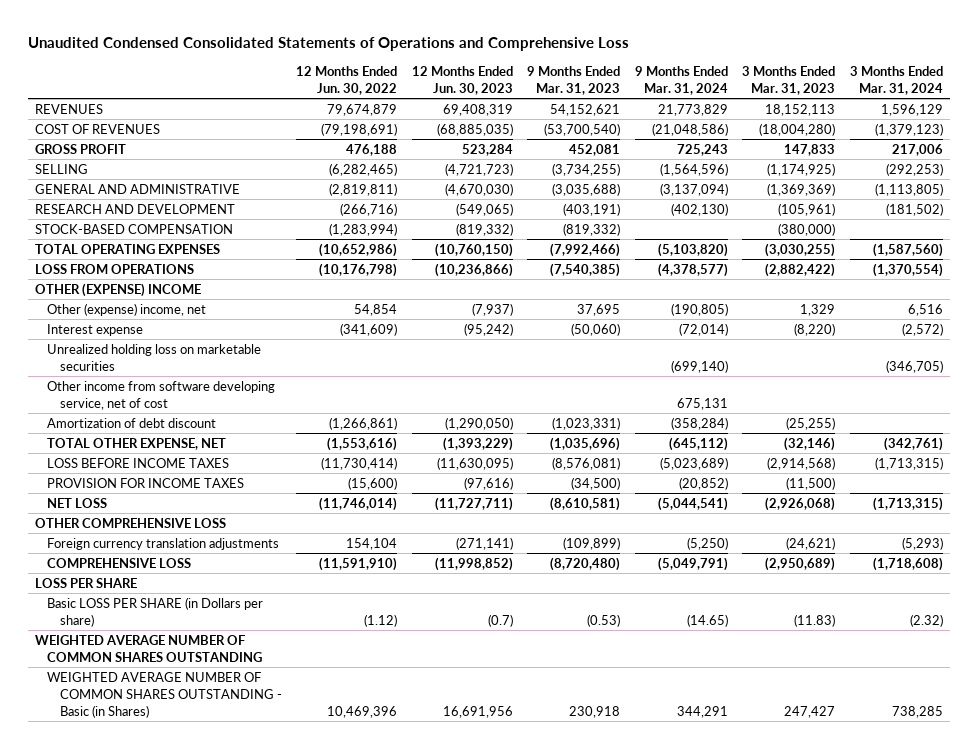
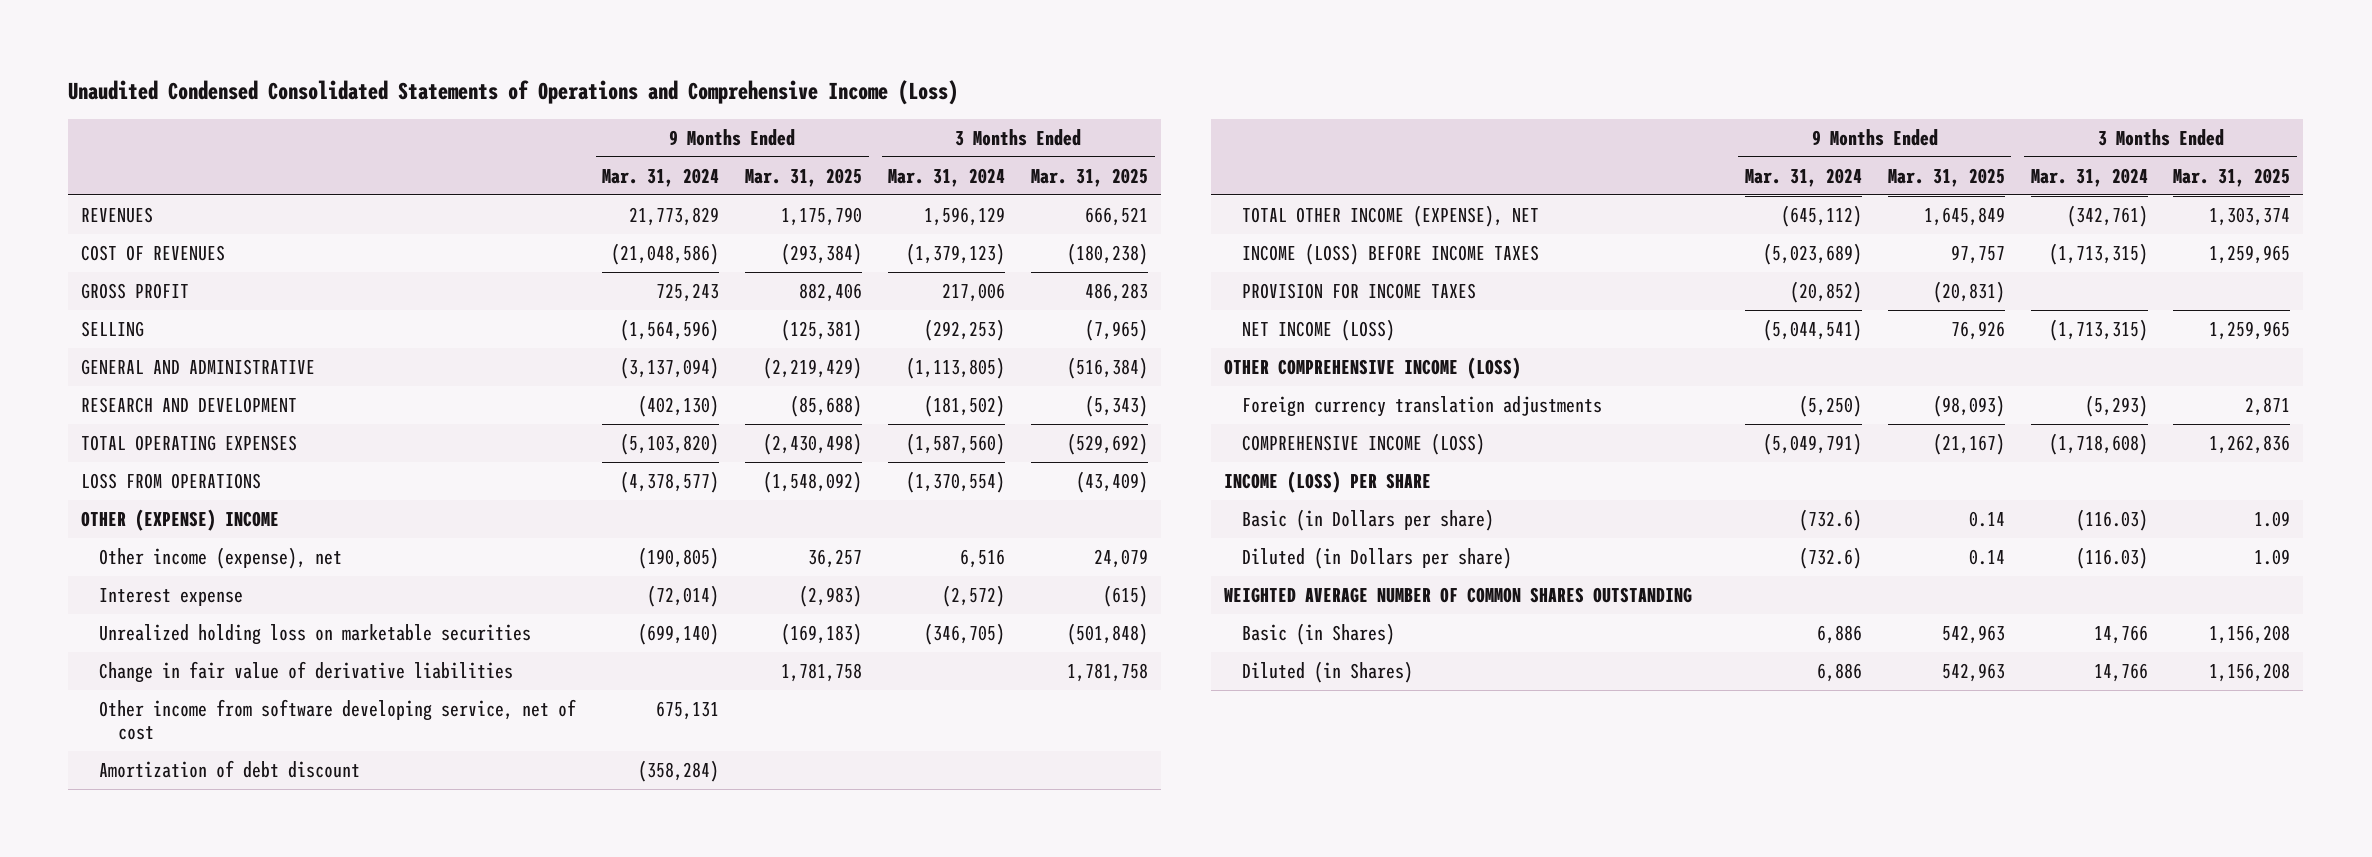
- Unaudited Condensed Consolidated Statements of Operations and Comprehensive Loss
+ Unaudited Condensed Consolidated Statements of Operations and Comprehensive Income (Loss)
- | 12 Months Ended Jun. 30, 2022 | 12 Months Ended Jun. 30, 2023 | 9 Months Ended Mar. 31, 2023 | 9 Months Ended Mar. 31, 2024 | 3 Months Ended Mar. 31, 2023 | 3 Months Ended Mar. 31, 2024
+ | 9 Months Ended Mar. 31, 2024 | 9 Months Ended Mar. 31, 2025 | 3 Months Ended Mar. 31, 2024 | 3 Months Ended Mar. 31, 2025
- STOCK-BASED COMPENSATION | (1,283,994) | (819,332) | (819,332) | | (380,000) |
- Other (expense) income, net | 54,854 | (7,937) | 37,695 | (190,805) | 1,329 | 6,516
+ Other income (expense), net | (190,805) | 36,257 | 6,516 | 24,079
+ Change in fair value of derivative liabilities | | 1,781,758 | | 1,781,758
- TOTAL OTHER EXPENSE, NET | (1,553,616) | (1,393,229) | (1,035,696) | (645,112) | (32,146) | (342,761)
- LOSS BEFORE INCOME TAXES | (11,730,414) | (11,630,095) | (8,576,081) | (5,023,689) | (2,914,568) | (1,713,315)
+ TOTAL OTHER INCOME (EXPENSE), NET | (645,112) | 1,645,849 | (342,761) | 1,303,374
+ INCOME (LOSS) BEFORE INCOME TAXES | (5,023,689) | 97,757 | (1,713,315) | 1,259,965
- NET LOSS | (11,746,014) | (11,727,711) | (8,610,581) | (5,044,541) | (2,926,068) | (1,713,315)
- OTHER COMPREHENSIVE LOSS
+ NET INCOME (LOSS) | (5,044,541) | 76,926 | (1,713,315) | 1,259,965
+ OTHER COMPREHENSIVE INCOME (LOSS)
- COMPREHENSIVE LOSS | (11,591,910) | (11,998,852) | (8,720,480) | (5,049,791) | (2,950,689) | (1,718,608)
- LOSS PER SHARE
- Basic LOSS PER SHARE (in Dollars per share) | (1.12) | (0.7) | (0.53) | (14.65) | (11.83) | (2.32)
+ COMPREHENSIVE INCOME (LOSS) | (5,049,791) | (21,167) | (1,718,608) | 1,262,836
+ INCOME (LOSS) PER SHARE
+ Basic (in Dollars per share) | (732.6) | 0.14 | (116.03) | 1.09
+ Diluted (in Dollars per share) | (732.6) | 0.14 | (116.03) | 1.09
- WEIGHTED AVERAGE NUMBER OF COMMON SHARES OUTSTANDING - Basic (in Shares) | 10,469,396 | 16,691,956 | 230,918 | 344,291 | 247,427 | 738,285
+ Basic (in Shares) | 6,886 | 542,963 | 14,766 | 1,156,208
+ Diluted (in Shares) | 6,886 | 542,963 | 14,766 | 1,156,208

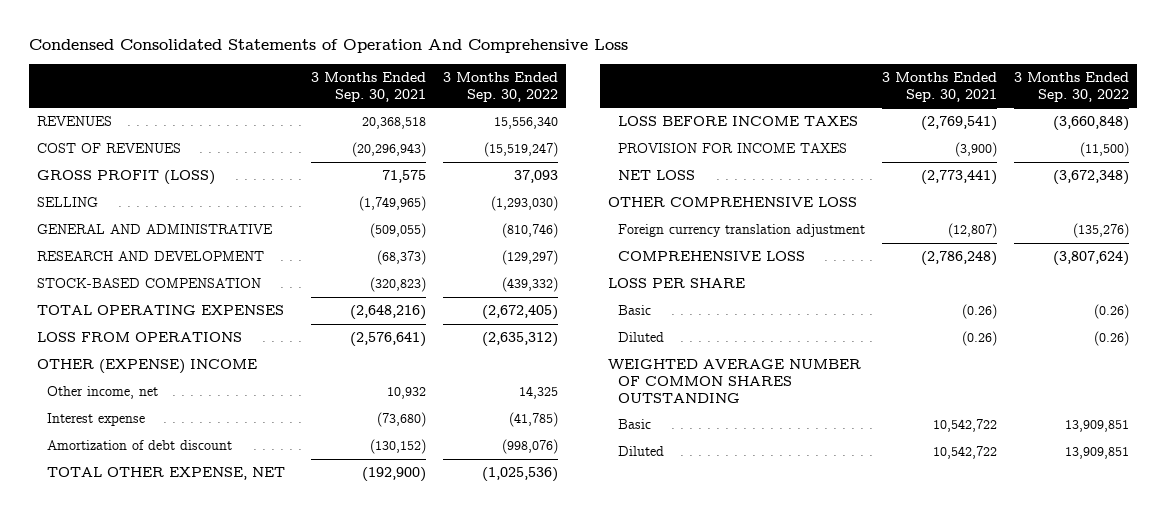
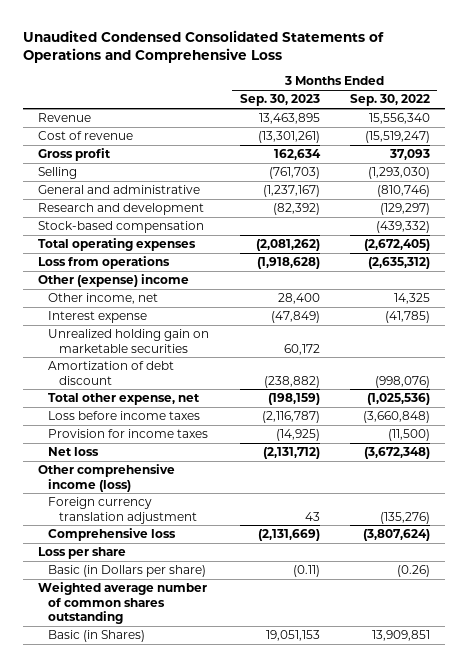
- Condensed Consolidated Statements of Operation And Comprehensive Loss
+ Unaudited Condensed Consolidated Statements of Operations and Comprehensive Loss
- | 3 Months Ended Sep. 30, 2021 | 3 Months Ended Sep. 30, 2022
+ | 3 Months Ended Sep. 30, 2023 | 3 Months Ended Sep. 30, 2022
- REVENUES | 20,368,518 | 15,556,340
- COST OF REVENUES | (20,296,943) | (15,519,247)
- GROSS PROFIT (LOSS) | 71,575 | 37,093
- SELLING | (1,749,965) | (1,293,030)
- GENERAL AND ADMINISTRATIVE | (509,055) | (810,746)
- RESEARCH AND DEVELOPMENT | (68,373) | (129,297)
- STOCK-BASED COMPENSATION | (320,823) | (439,332)
- TOTAL OPERATING EXPENSES | (2,648,216) | (2,672,405)
- LOSS FROM OPERATIONS | (2,576,641) | (2,635,312)
- OTHER (EXPENSE) INCOME
+ Revenue | 13,463,895 | 15,556,340
+ Cost of revenue | (13,301,261) | (15,519,247)
+ Gross profit | 162,634 | 37,093
+ Selling | (761,703) | (1,293,030)
+ General and administrative | (1,237,167) | (810,746)
+ Research and development | (82,392) | (129,297)
+ Stock-based compensation | | (439,332)
+ Total operating expenses | (2,081,262) | (2,672,405)
+ Loss from operations | (1,918,628) | (2,635,312)
+ Other (expense) income
+ Unrealized holding gain on marketable securities | 60,172 |
- TOTAL OTHER EXPENSE, NET | (192,900) | (1,025,536)
- LOSS BEFORE INCOME TAXES | (2,769,541) | (3,660,848)
- PROVISION FOR INCOME TAXES | (3,900) | (11,500)
- NET LOSS | (2,773,441) | (3,672,348)
- OTHER COMPREHENSIVE LOSS
+ Total other expense, net | (198,159) | (1,025,536)
+ Loss before income taxes | (2,116,787) | (3,660,848)
+ Provision for income taxes | (14,925) | (11,500)
+ Net loss | (2,131,712) | (3,672,348)
+ Other comprehensive income (loss)
- COMPREHENSIVE LOSS | (2,786,248) | (3,807,624)
- LOSS PER SHARE
- Basic | (0.26) | (0.26)
- Diluted | (0.26) | (0.26)
- WEIGHTED AVERAGE NUMBER OF COMMON SHARES OUTSTANDING
- Basic | 10,542,722 | 13,909,851
- Diluted | 10,542,722 | 13,909,851
+ Comprehensive loss | (2,131,669) | (3,807,624)
+ Loss per share
+ Basic (in Dollars per share) | (0.11) | (0.26)
+ Weighted average number of common shares outstanding
+ Basic (in Shares) | 19,051,153 | 13,909,851

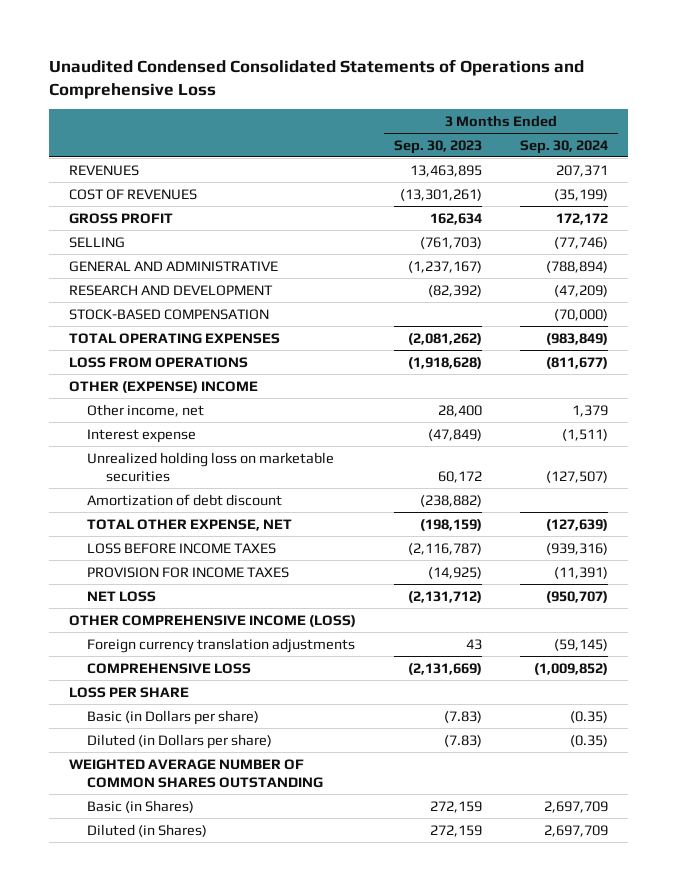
- | 3 Months Ended Sep. 30, 2023 | 3 Months Ended Sep. 30, 2022
+ | 3 Months Ended Sep. 30, 2023 | 3 Months Ended Sep. 30, 2024
- Revenue | 13,463,895 | 15,556,340
- Cost of revenue | (13,301,261) | (15,519,247)
- Gross profit | 162,634 | 37,093
- Selling | (761,703) | (1,293,030)
- General and administrative | (1,237,167) | (810,746)
- Research and development | (82,392) | (129,297)
- Stock-based compensation | | (439,332)
- Total operating expenses | (2,081,262) | (2,672,405)
- Loss from operations | (1,918,628) | (2,635,312)
- Other (expense) income
+ REVENUES | 13,463,895 | 207,371
+ COST OF REVENUES | (13,301,261) | (35,199)
+ GROSS PROFIT | 162,634 | 172,172
+ SELLING | (761,703) | (77,746)
+ GENERAL AND ADMINISTRATIVE | (1,237,167) | (788,894)
+ RESEARCH AND DEVELOPMENT | (82,392) | (47,209)
+ STOCK-BASED COMPENSATION | | (70,000)
+ TOTAL OPERATING EXPENSES | (2,081,262) | (983,849)
+ LOSS FROM OPERATIONS | (1,918,628) | (811,677)
+ OTHER (EXPENSE) INCOME
- Unrealized holding gain on marketable securities | 60,172 |
+ Unrealized holding loss on marketable securities | 60,172 | (127,507)
- Total other expense, net | (198,159) | (1,025,536)
- Loss before income taxes | (2,116,787) | (3,660,848)
- Provision for income taxes | (14,925) | (11,500)
- Net loss | (2,131,712) | (3,672,348)
- Other comprehensive income (loss)
- Foreign currency translation adjustment | 43 | (135,276)
- Comprehensive loss | (2,131,669) | (3,807,624)
- Loss per share
- Basic (in Dollars per share) | (0.11) | (0.26)
- Weighted average number of common shares outstanding
- Basic (in Shares) | 19,051,153 | 13,909,851
+ TOTAL OTHER EXPENSE, NET | (198,159) | (127,639)
+ LOSS BEFORE INCOME TAXES | (2,116,787) | (939,316)
+ PROVISION FOR INCOME TAXES | (14,925) | (11,391)
+ NET LOSS | (2,131,712) | (950,707)
+ OTHER COMPREHENSIVE INCOME (LOSS)
+ Foreign currency translation adjustments | 43 | (59,145)
+ COMPREHENSIVE LOSS | (2,131,669) | (1,009,852)
+ LOSS PER SHARE
+ Basic (in Dollars per share) | (7.83) | (0.35)
+ Diluted (in Dollars per share) | (7.83) | (0.35)
+ WEIGHTED AVERAGE NUMBER OF COMMON SHARES OUTSTANDING
+ Basic (in Shares) | 272,159 | 2,697,709
+ Diluted (in Shares) | 272,159 | 2,697,709

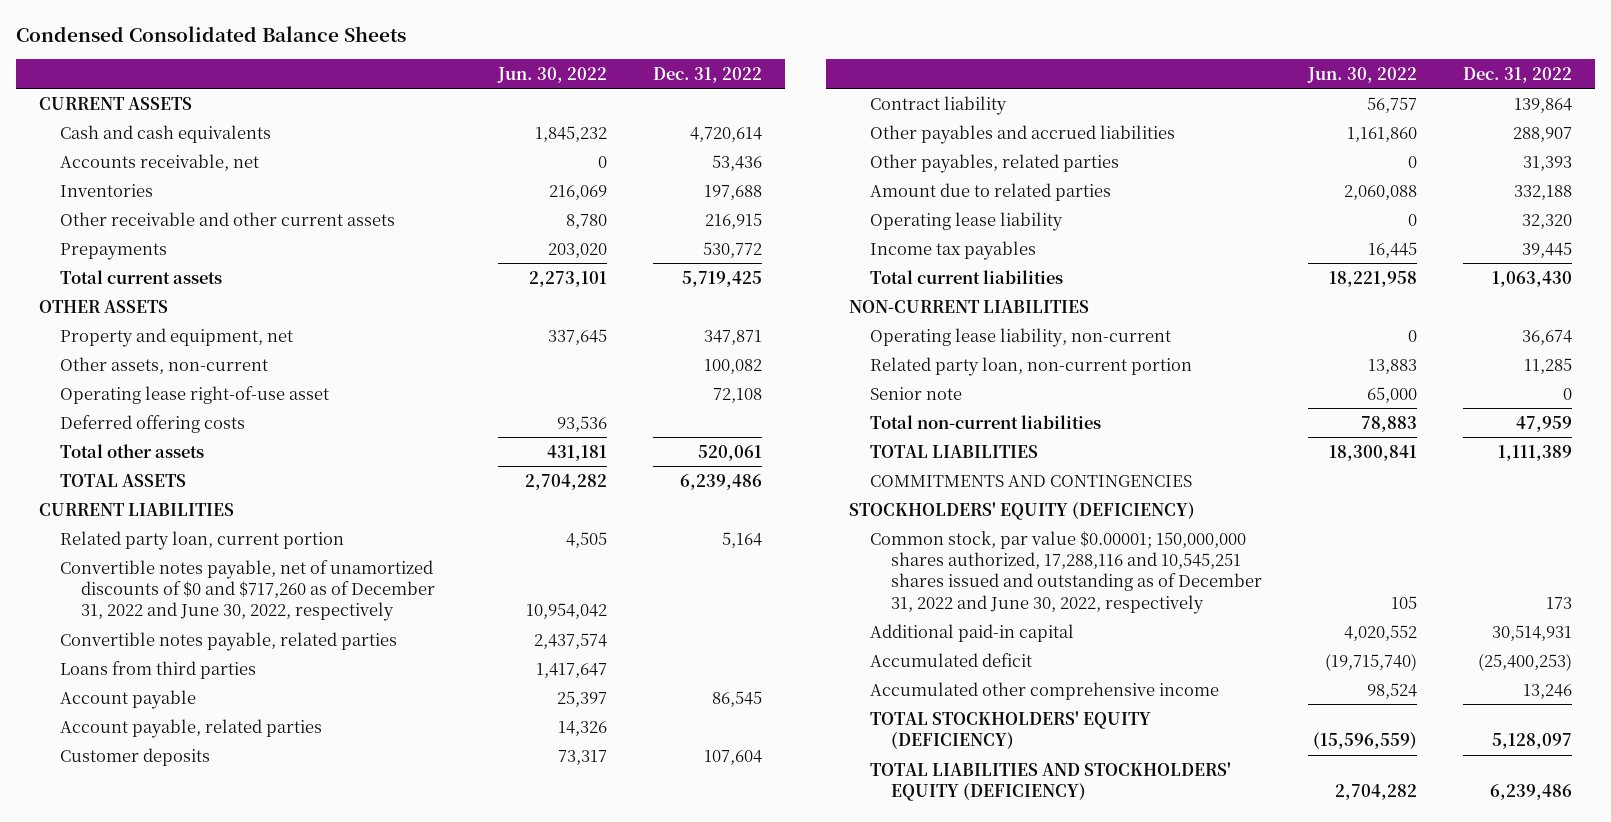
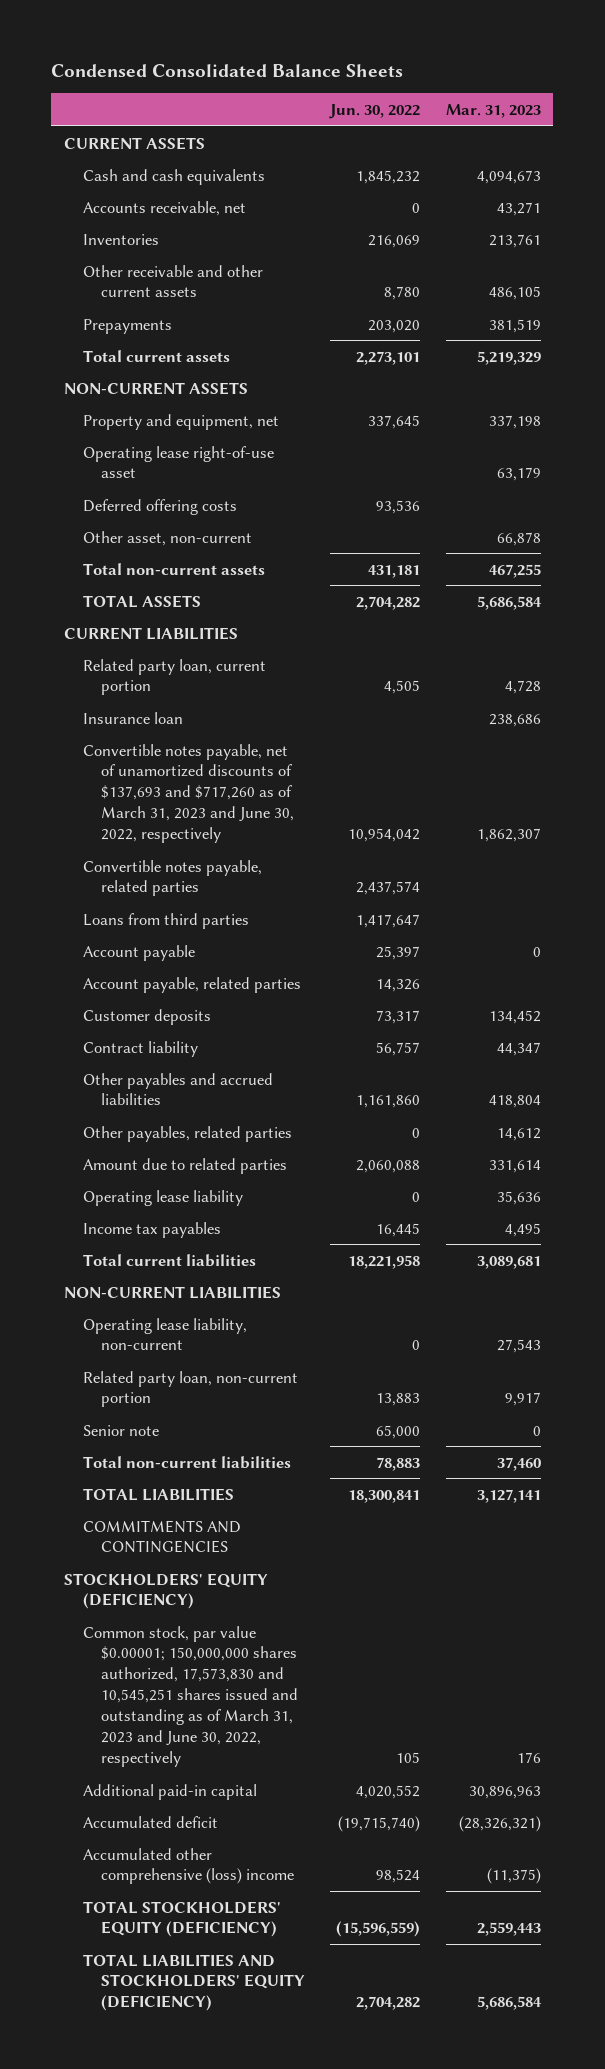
- | Jun. 30, 2022 | Dec. 31, 2022
+ | Jun. 30, 2022 | Mar. 31, 2023
- OTHER ASSETS
+ NON-CURRENT ASSETS
- Other assets, non-current | | 100,082
- Total other assets | 431,181 | 520,061
+ Other asset, non-current | | 66,878
+ Total non-current assets | 431,181 | 467,255
- Convertible notes payable, net of unamortized discounts of $0 and $717,260 as of December 31, 2022 and June 30, 2022, respectively | 10,954,042 |
+ Insurance loan | | 238,686
+ Convertible notes payable, net of unamortized discounts of $137,693 and $717,260 as of March 31, 2023 and June 30, 2022, respectively | 10,954,042 | 1,862,307
- Common stock, par value $0.00001; 150,000,000 shares authorized, 17,288,116 and 10,545,251 shares issued and outstanding as of December 31, 2022 and June 30, 2022, respectively | 105 | 173
+ Common stock, par value $0.00001; 150,000,000 shares authorized, 17,573,830 and 10,545,251 shares issued and outstanding as of March 31, 2023 and June 30, 2022, respectively | 105 | 176
- Accumulated other comprehensive income | 98,524 | 13,246
+ Accumulated other comprehensive (loss) income | 98,524 | (11,375)

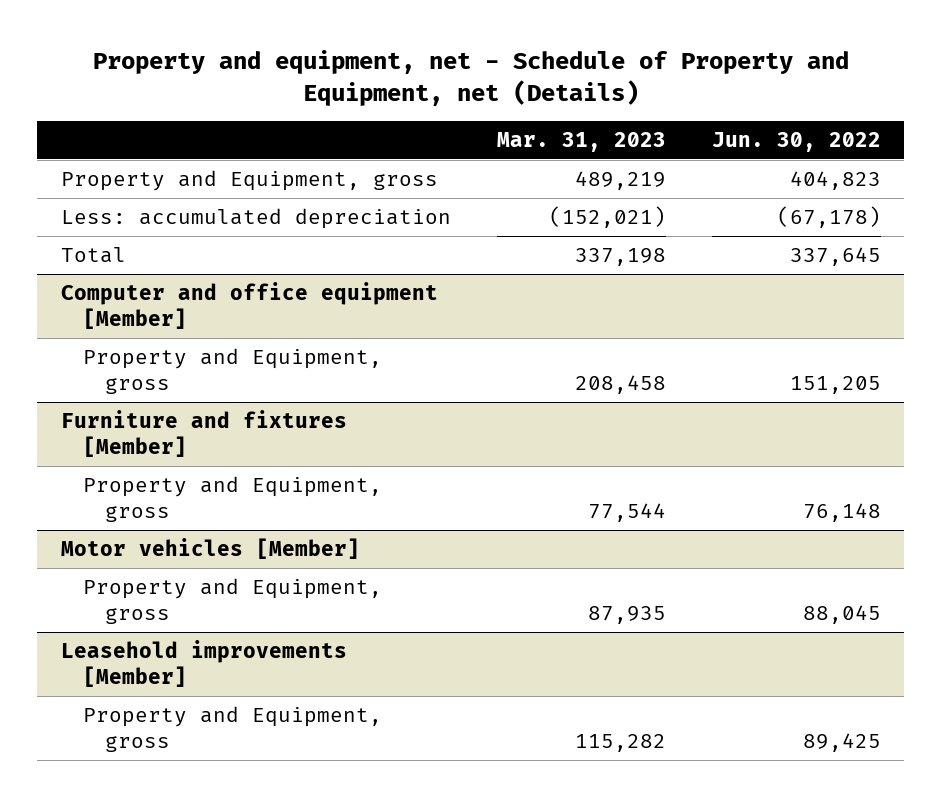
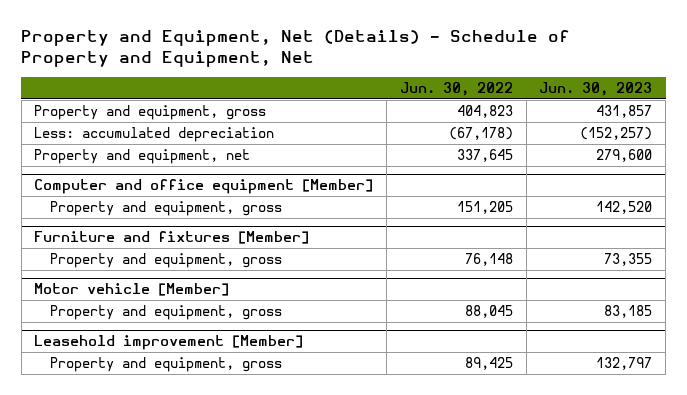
- Property and equipment, net - Schedule of Property and Equipment, net (Details)
+ Property and Equipment, Net (Details) - Schedule of Property and Equipment, Net
- | Mar. 31, 2023 | Jun. 30, 2022
+ | Jun. 30, 2022 | Jun. 30, 2023
- Property and Equipment, gross | 489,219 | 404,823
+ Property and equipment, gross | 404,823 | 431,857
- Total | 337,198 | 337,645
+ Property and equipment, net | 337,645 | 279,600
@ Computer and office equipment [Member]
- Property and Equipment, gross | 208,458 | 151,205
+ Property and equipment, gross | 151,205 | 142,520
@ Furniture and fixtures [Member]
- Property and Equipment, gross | 77,544 | 76,148
- Motor vehicles [Member]
- Property and Equipment, gross | 87,935 | 88,045
- Leasehold improvements [Member]
- Property and Equipment, gross | 115,282 | 89,425
@ Furniture and fixtures [Member]
+ Property and equipment, gross | 76,148 | 73,355
+ Motor vehicle [Member]
+ Property and equipment, gross | 88,045 | 83,185
+ Leasehold improvement [Member]
+ Property and equipment, gross | 89,425 | 132,797

